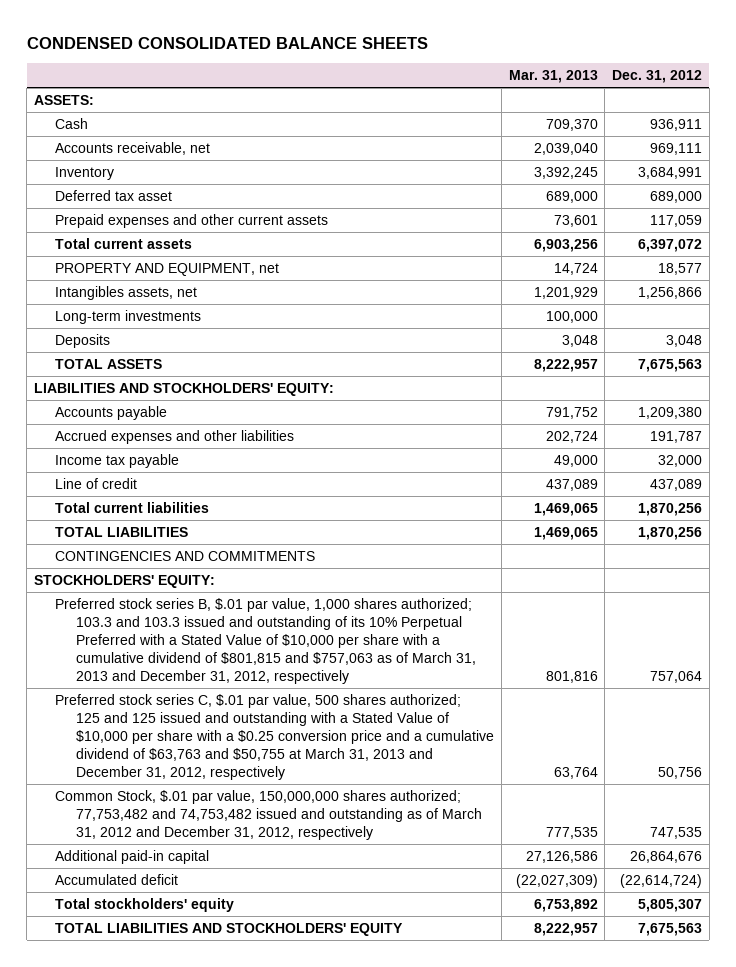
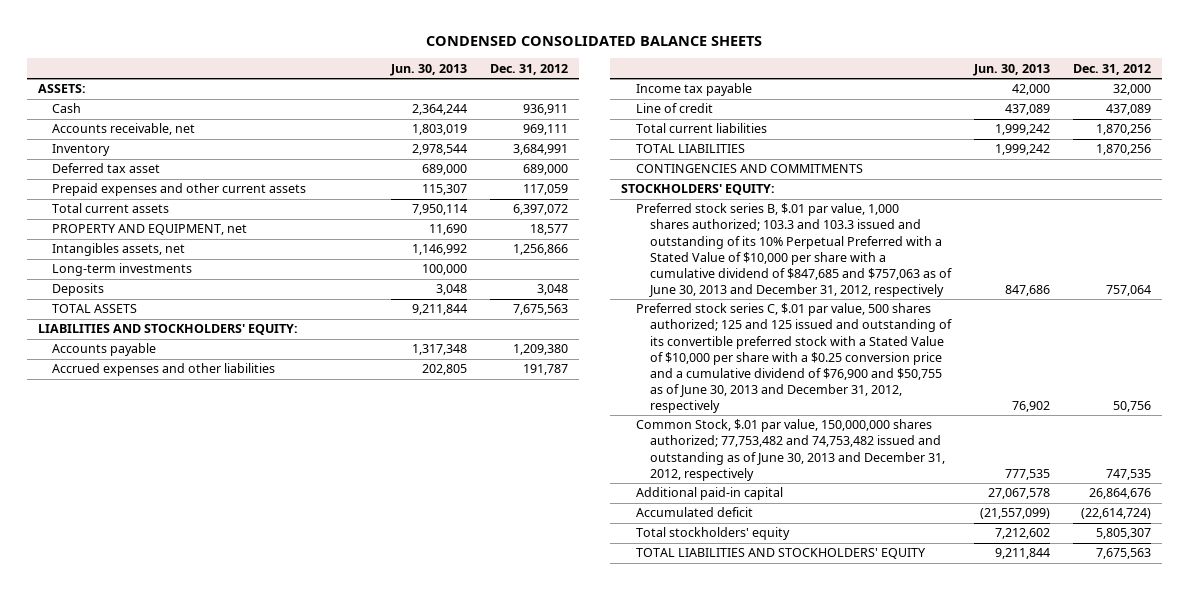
- | Mar. 31, 2013 | Dec. 31, 2012
+ | Jun. 30, 2013 | Dec. 31, 2012
- Preferred stock series B, $.01 par value, 1,000 shares authorized; 103.3 and 103.3 issued and outstanding of its 10% Perpetual Preferred with a Stated Value of $10,000 per share with a cumulative dividend of $801,815 and $757,063 as of March 31, 2013 and December 31, 2012, respectively | 801,816 | 757,064
- Preferred stock series C, $.01 par value, 500 shares authorized; 125 and 125 issued and outstanding with a Stated Value of $10,000 per share with a $0.25 conversion price and a cumulative dividend of $63,763 and $50,755 at March 31, 2013 and December 31, 2012, respectively | 63,764 | 50,756
- Common Stock, $.01 par value, 150,000,000 shares authorized; 77,753,482 and 74,753,482 issued and outstanding as of March 31, 2012 and December 31, 2012, respectively | 777,535 | 747,535
+ Preferred stock series B, $.01 par value, 1,000 shares authorized; 103.3 and 103.3 issued and outstanding of its 10% Perpetual Preferred with a Stated Value of $10,000 per share with a cumulative dividend of $847,685 and $757,063 as of June 30, 2013 and December 31, 2012, respectively | 847,686 | 757,064
+ Preferred stock series C, $.01 par value, 500 shares authorized; 125 and 125 issued and outstanding of its convertible preferred stock with a Stated Value of $10,000 per share with a $0.25 conversion price and a cumulative dividend of $76,900 and $50,755 as of June 30, 2013 and December 31, 2012, respectively | 76,902 | 50,756
+ Common Stock, $.01 par value, 150,000,000 shares authorized; 77,753,482 and 74,753,482 issued and outstanding as of June 30, 2013 and December 31, 2012, respectively | 777,535 | 747,535

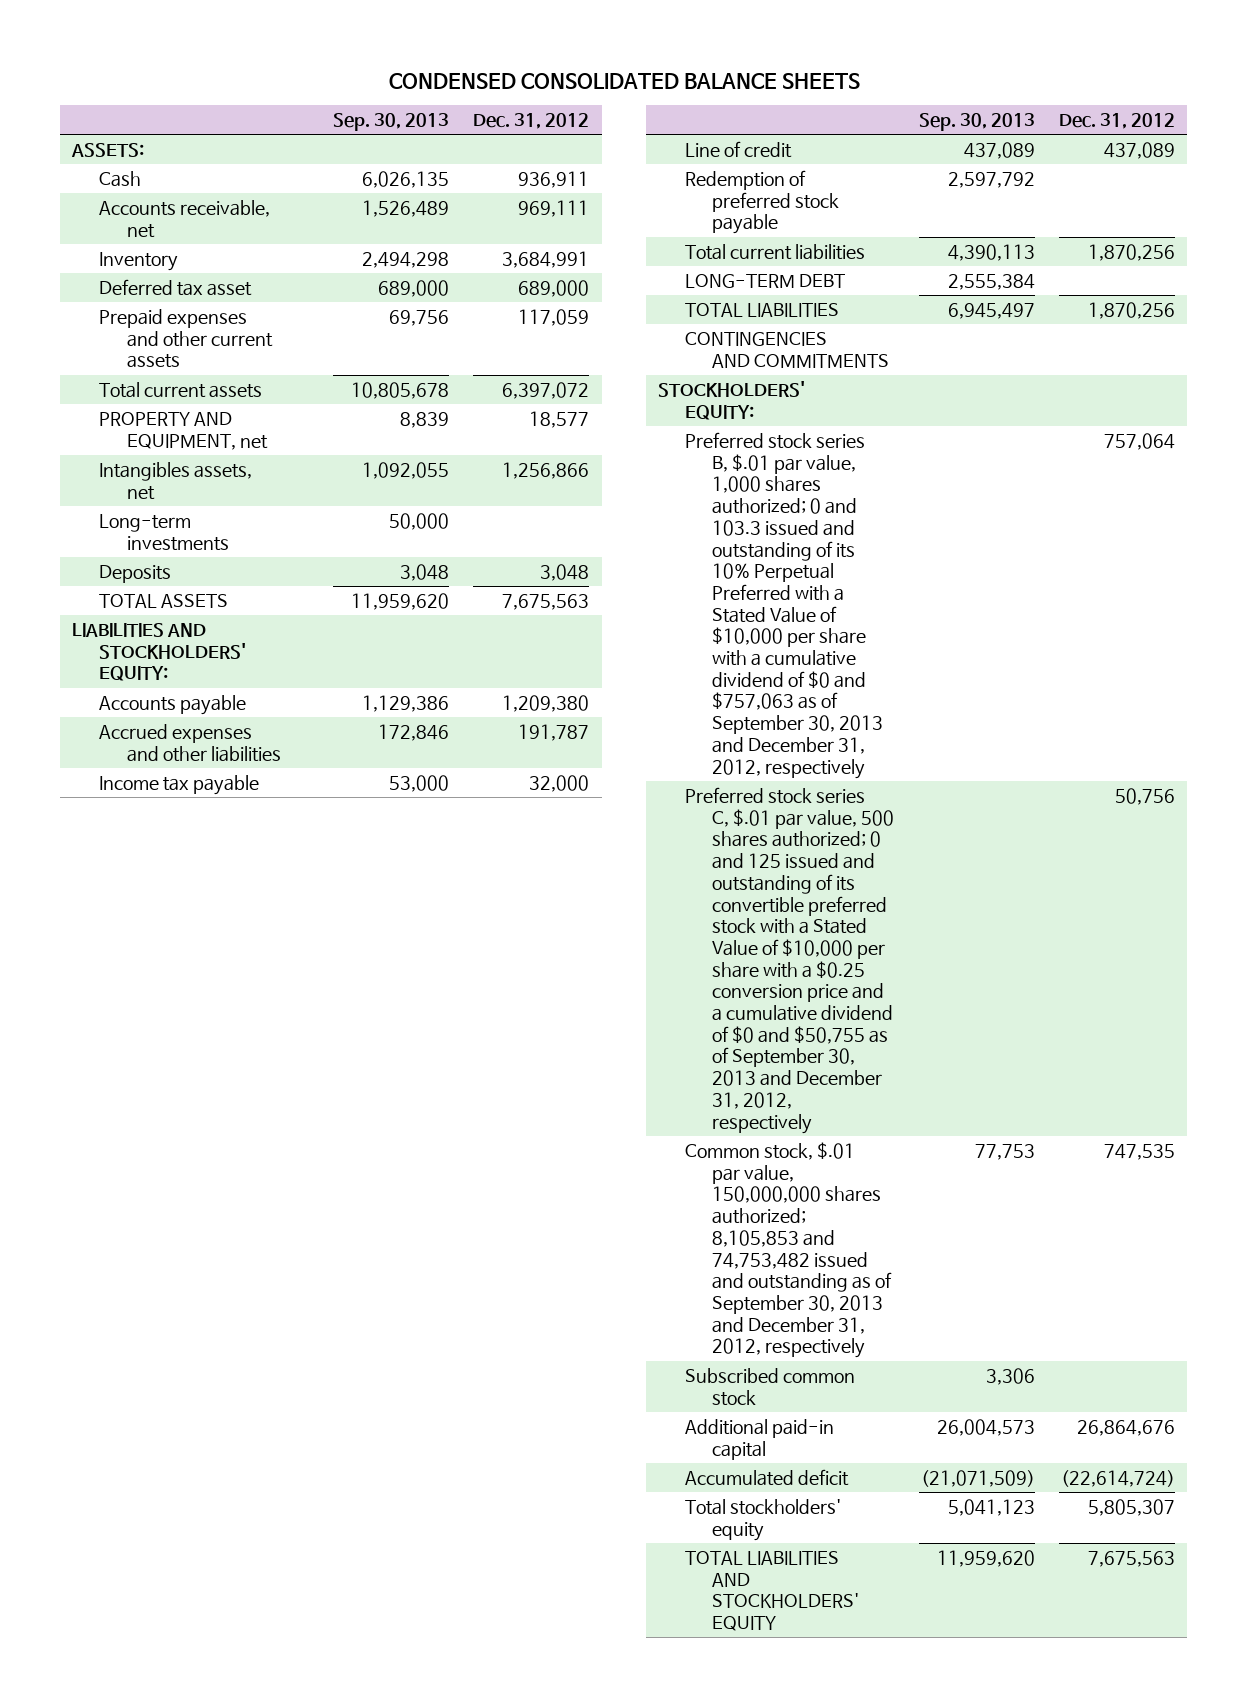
- | Jun. 30, 2013 | Dec. 31, 2012
+ | Sep. 30, 2013 | Dec. 31, 2012
+ Redemption of preferred stock payable | 2,597,792 |
+ LONG-TERM DEBT | 2,555,384 |
- Preferred stock series B, $.01 par value, 1,000 shares authorized; 103.3 and 103.3 issued and outstanding of its 10% Perpetual Preferred with a Stated Value of $10,000 per share with a cumulative dividend of $847,685 and $757,063 as of June 30, 2013 and December 31, 2012, respectively | 847,686 | 757,064
- Preferred stock series C, $.01 par value, 500 shares authorized; 125 and 125 issued and outstanding of its convertible preferred stock with a Stated Value of $10,000 per share with a $0.25 conversion price and a cumulative dividend of $76,900 and $50,755 as of June 30, 2013 and December 31, 2012, respectively | 76,902 | 50,756
- Common Stock, $.01 par value, 150,000,000 shares authorized; 77,753,482 and 74,753,482 issued and outstanding as of June 30, 2013 and December 31, 2012, respectively | 777,535 | 747,535
+ Preferred stock series B, $.01 par value, 1,000 shares authorized; 0 and 103.3 issued and outstanding of its 10% Perpetual Preferred with a Stated Value of $10,000 per share with a cumulative dividend of $0 and $757,063 as of September 30, 2013 and December 31, 2012, respectively | | 757,064
+ Preferred stock series C, $.01 par value, 500 shares authorized; 0 and 125 issued and outstanding of its convertible preferred stock with a Stated Value of $10,000 per share with a $0.25 conversion price and a cumulative dividend of $0 and $50,755 as of September 30, 2013 and December 31, 2012, respectively | | 50,756
+ Common stock, $.01 par value, 150,000,000 shares authorized; 8,105,853 and 74,753,482 issued and outstanding as of September 30, 2013 and December 31, 2012, respectively | 77,753 | 747,535
+ Subscribed common stock | 3,306 |

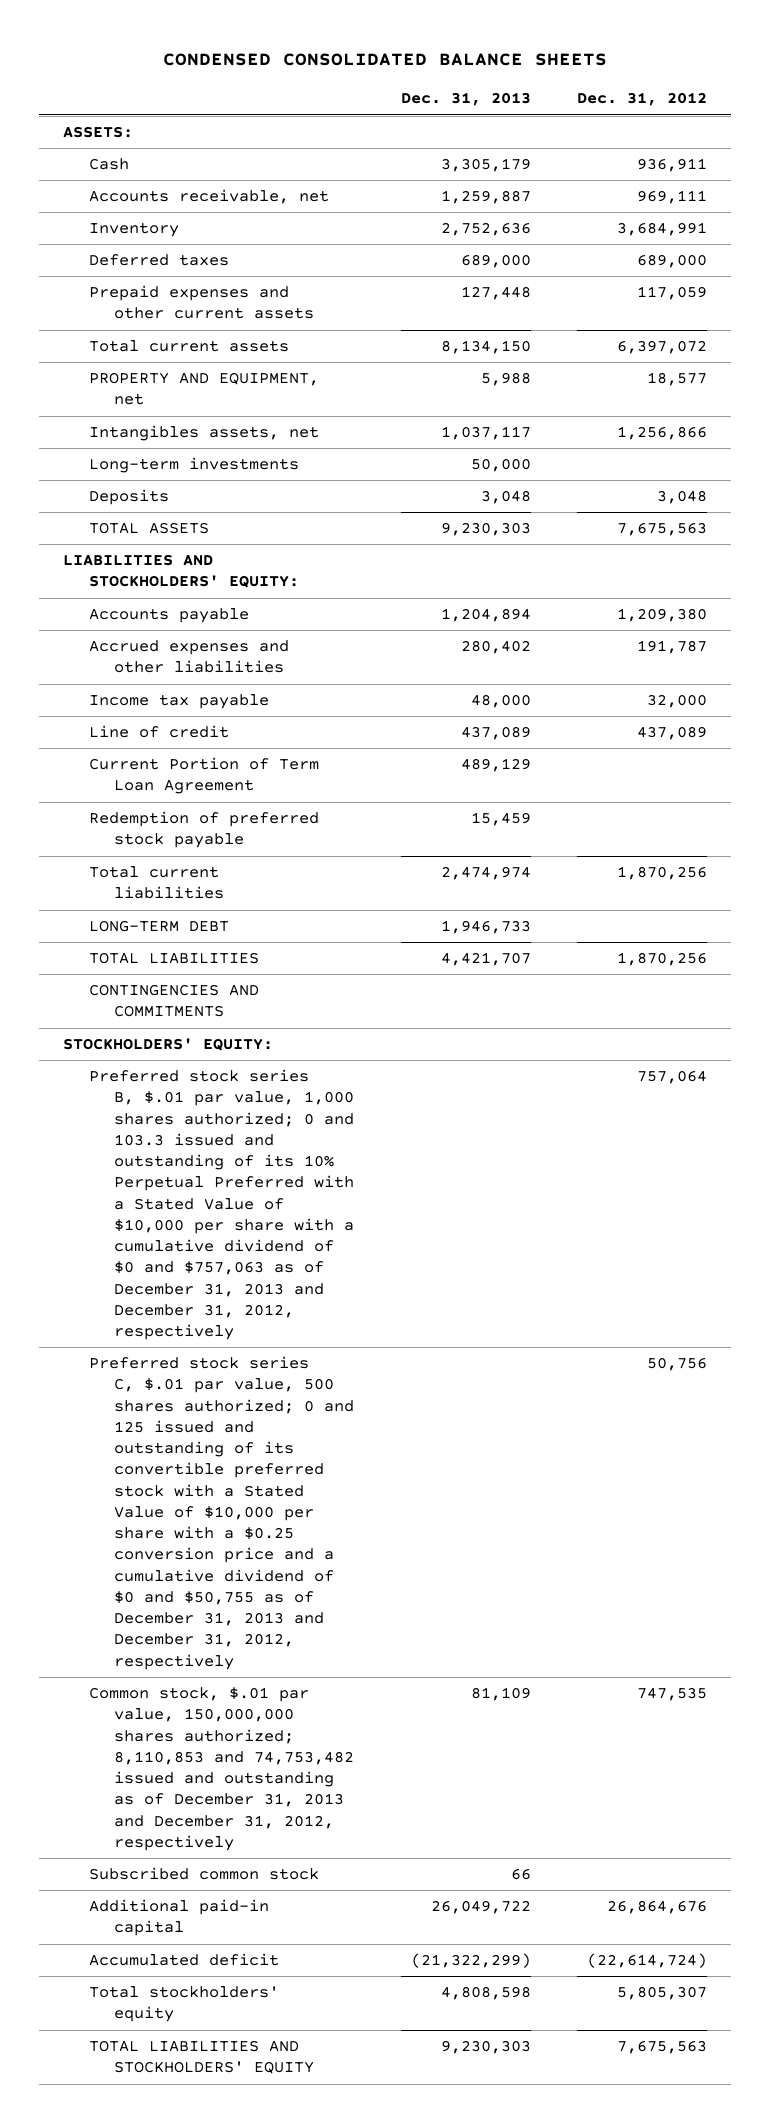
- | Sep. 30, 2013 | Dec. 31, 2012
+ | Dec. 31, 2013 | Dec. 31, 2012
- Deferred tax asset | 689,000 | 689,000
+ Deferred taxes | 689,000 | 689,000
+ Current Portion of Term Loan Agreement | 489,129 |
- Preferred stock series B, $.01 par value, 1,000 shares authorized; 0 and 103.3 issued and outstanding of its 10% Perpetual Preferred with a Stated Value of $10,000 per share with a cumulative dividend of $0 and $757,063 as of September 30, 2013 and December 31, 2012, respectively | | 757,064
- Preferred stock series C, $.01 par value, 500 shares authorized; 0 and 125 issued and outstanding of its convertible preferred stock with a Stated Value of $10,000 per share with a $0.25 conversion price and a cumulative dividend of $0 and $50,755 as of September 30, 2013 and December 31, 2012, respectively | | 50,756
- Common stock, $.01 par value, 150,000,000 shares authorized; 8,105,853 and 74,753,482 issued and outstanding as of September 30, 2013 and December 31, 2012, respectively | 77,753 | 747,535
+ Preferred stock series B, $.01 par value, 1,000 shares authorized; 0 and 103.3 issued and outstanding of its 10% Perpetual Preferred with a Stated Value of $10,000 per share with a cumulative dividend of $0 and $757,063 as of December 31, 2013 and December 31, 2012, respectively | | 757,064
+ Preferred stock series C, $.01 par value, 500 shares authorized; 0 and 125 issued and outstanding of its convertible preferred stock with a Stated Value of $10,000 per share with a $0.25 conversion price and a cumulative dividend of $0 and $50,755 as of December 31, 2013 and December 31, 2012, respectively | | 50,756
+ Common stock, $.01 par value, 150,000,000 shares authorized; 8,110,853 and 74,753,482 issued and outstanding as of December 31, 2013 and December 31, 2012, respectively | 81,109 | 747,535

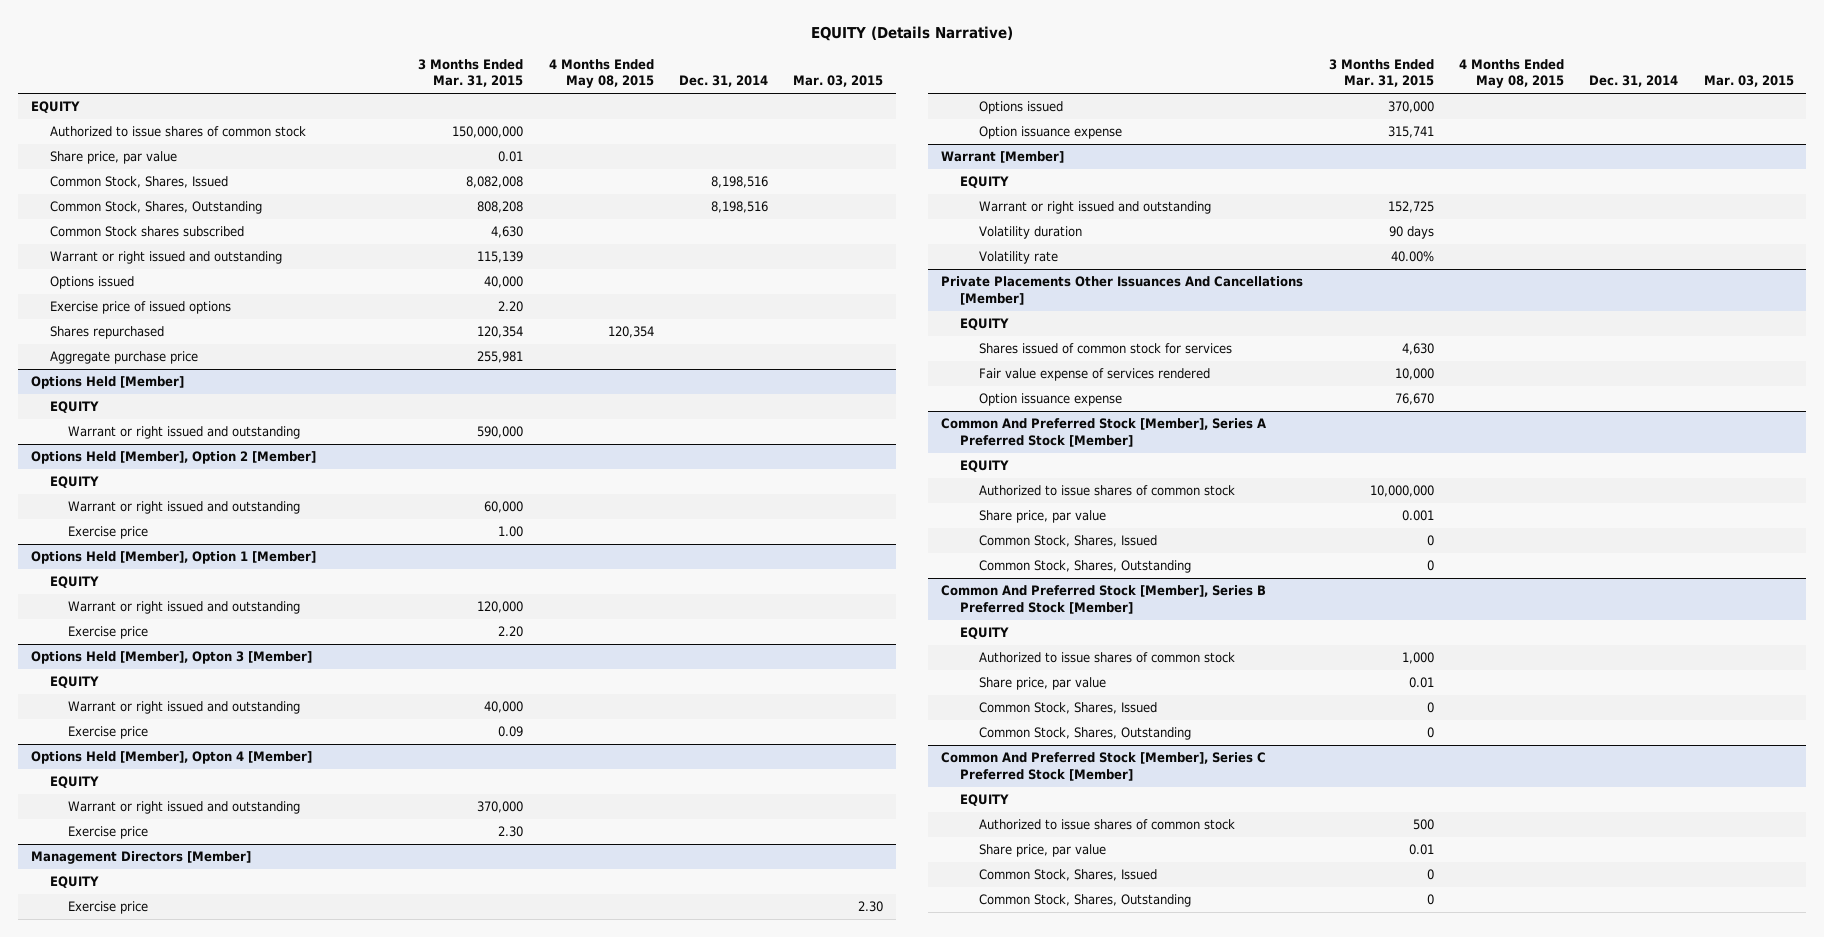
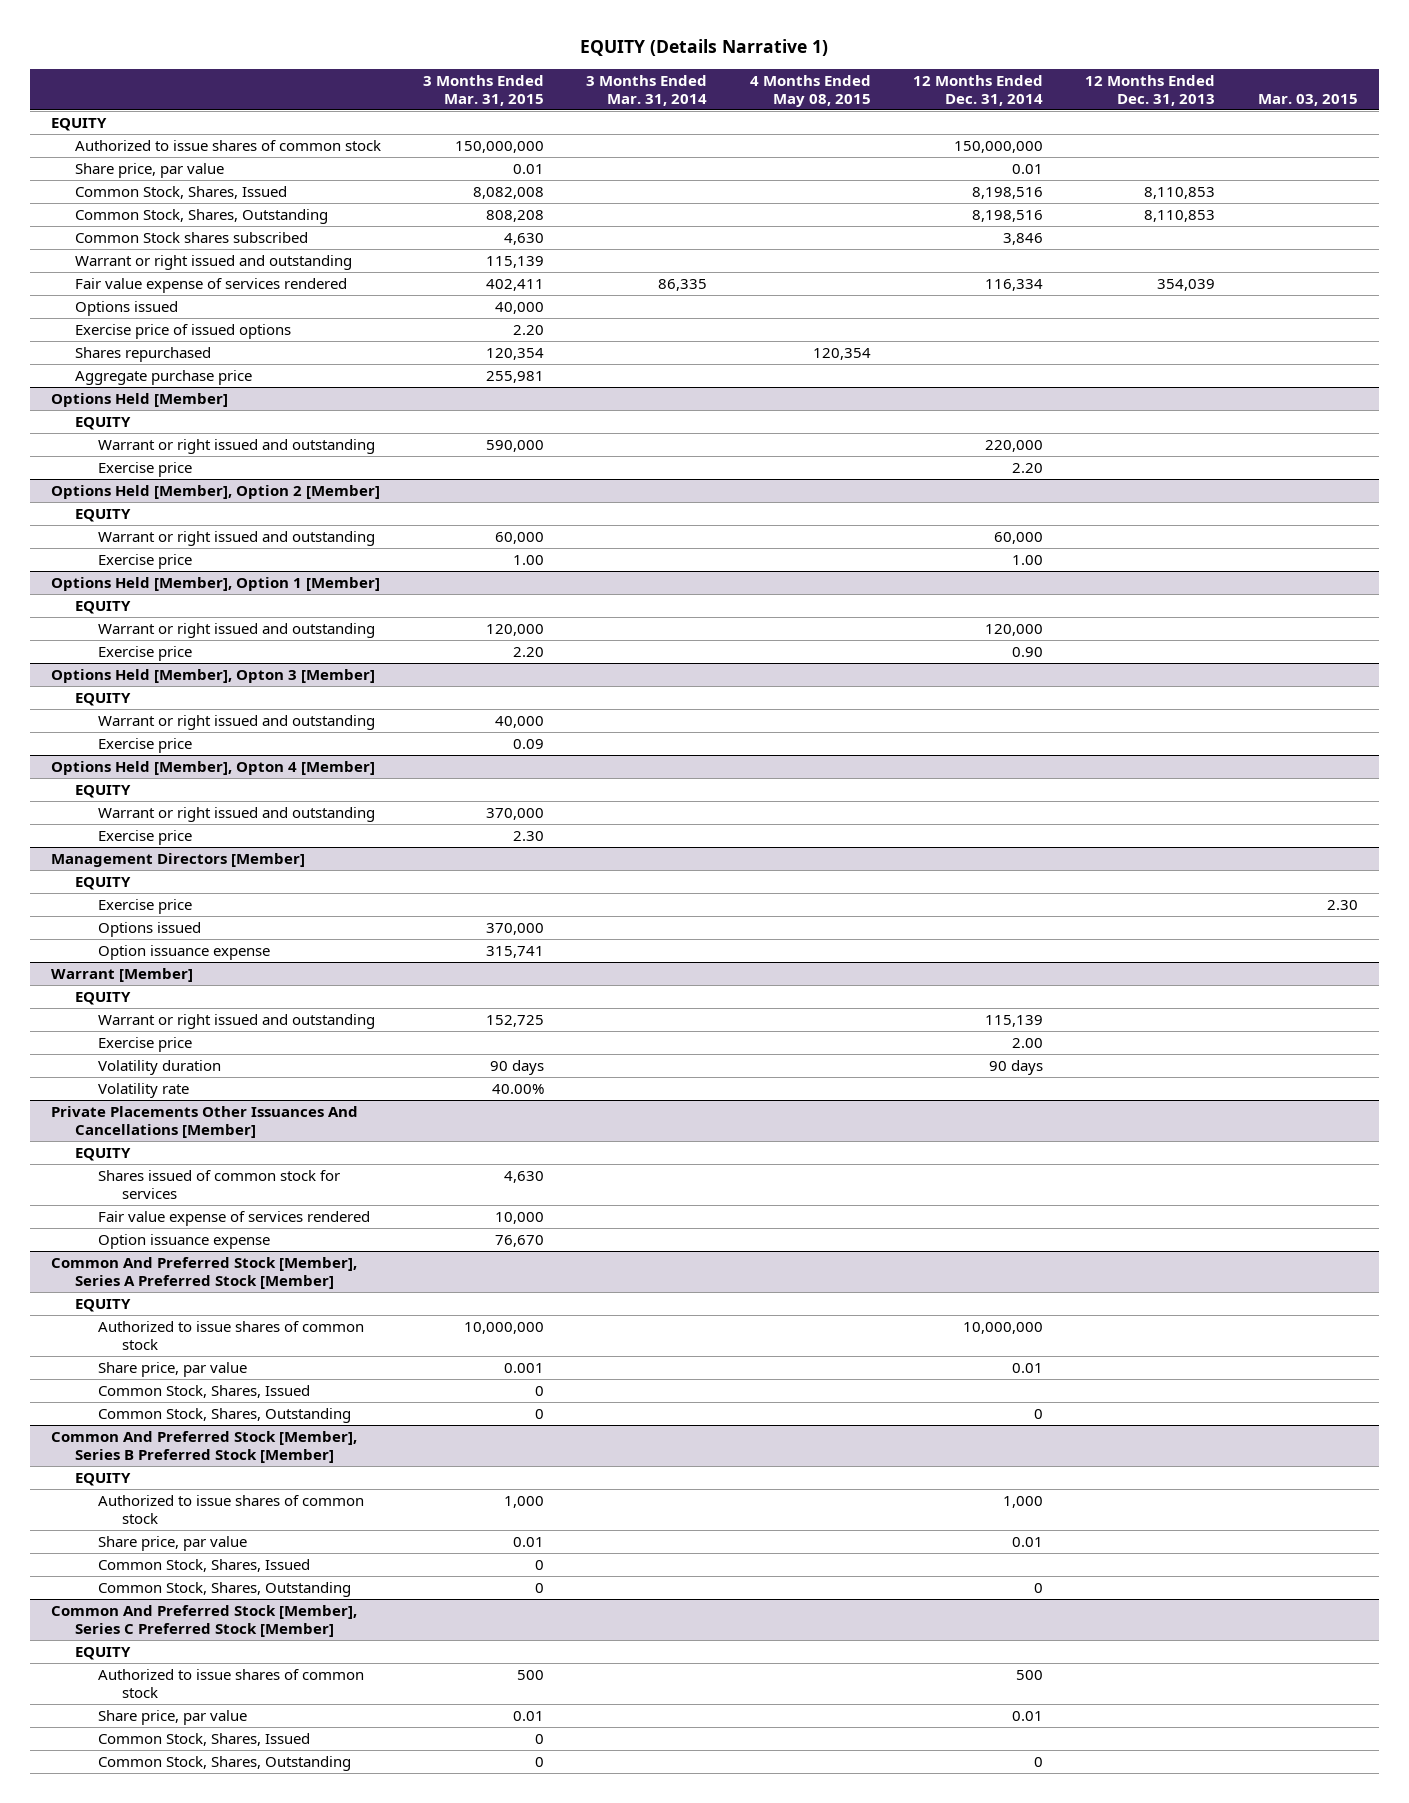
- EQUITY (Details Narrative)
+ EQUITY (Details Narrative 1)
- | 3 Months Ended Mar. 31, 2015 | 4 Months Ended May 08, 2015 | Dec. 31, 2014 | Mar. 03, 2015
+ | 3 Months Ended Mar. 31, 2015 | 3 Months Ended Mar. 31, 2014 | 4 Months Ended May 08, 2015 | 12 Months Ended Dec. 31, 2014 | 12 Months Ended Dec. 31, 2013 | Mar. 03, 2015
+ Fair value expense of services rendered | 402,411 | 86,335 | | 116,334 | 354,039 |
@ Options Held [Member]
+ Exercise price | | | | 2.20 | |
@ Warrant [Member]
+ Exercise price | | | | 2.00 | |

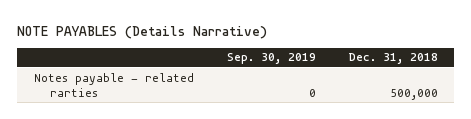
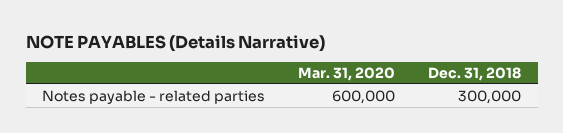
- | Sep. 30, 2019 | Dec. 31, 2018
+ | Mar. 31, 2020 | Dec. 31, 2018
- Notes payable - related rarties | 0 | 500,000
+ Notes payable - related parties | 600,000 | 300,000

